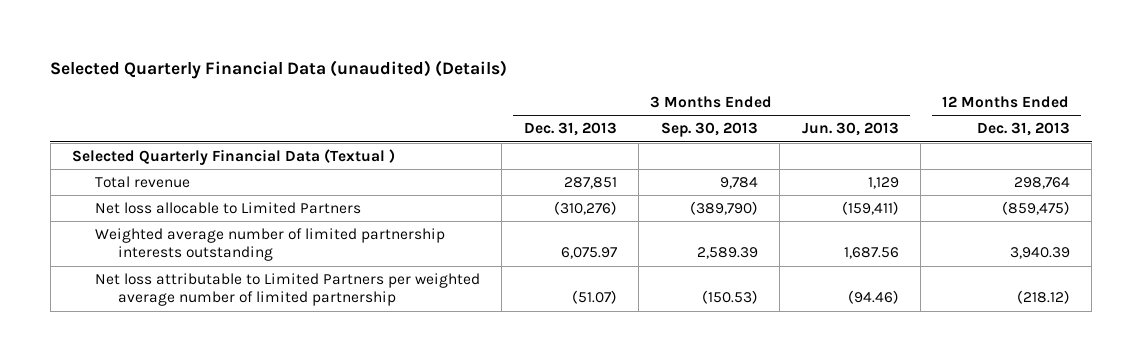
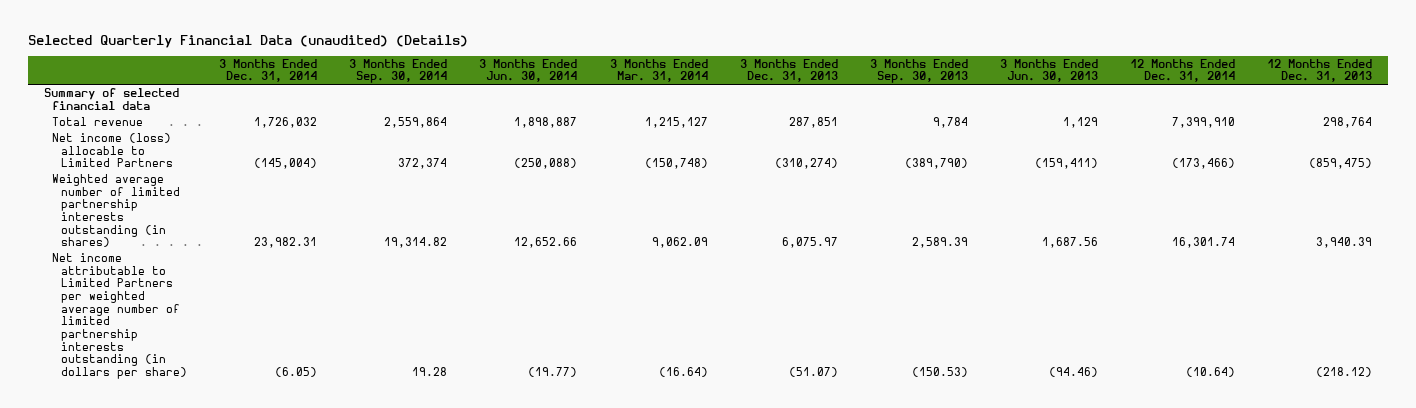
- | 3 Months Ended Dec. 31, 2013 | 3 Months Ended Sep. 30, 2013 | 3 Months Ended Jun. 30, 2013 | 12 Months Ended Dec. 31, 2013
+ | 3 Months Ended Dec. 31, 2014 | 3 Months Ended Sep. 30, 2014 | 3 Months Ended Jun. 30, 2014 | 3 Months Ended Mar. 31, 2014 | 3 Months Ended Dec. 31, 2013 | 3 Months Ended Sep. 30, 2013 | 3 Months Ended Jun. 30, 2013 | 12 Months Ended Dec. 31, 2014 | 12 Months Ended Dec. 31, 2013
- Selected Quarterly Financial Data (Textual )
+ Summary of selected financial data
- Net loss allocable to Limited Partners | (310,276) | (389,790) | (159,411) | (859,475)
- Weighted average number of limited partnership interests outstanding | 6,075.97 | 2,589.39 | 1,687.56 | 3,940.39
- Net loss attributable to Limited Partners per weighted average number of limited partnership | (51.07) | (150.53) | (94.46) | (218.12)
+ Net income (loss) allocable to Limited Partners | (145,004) | 372,374 | (250,088) | (150,748) | (310,274) | (389,790) | (159,411) | (173,466) | (859,475)
+ Weighted average number of limited partnership interests outstanding (in shares) | 23,982.31 | 19,314.82 | 12,652.66 | 9,062.09 | 6,075.97 | 2,589.39 | 1,687.56 | 16,301.74 | 3,940.39
+ Net income attributable to Limited Partners per weighted average number of limited partnership interests outstanding (in dollars per share) | (6.05) | 19.28 | (19.77) | (16.64) | (51.07) | (150.53) | (94.46) | (10.64) | (218.12)

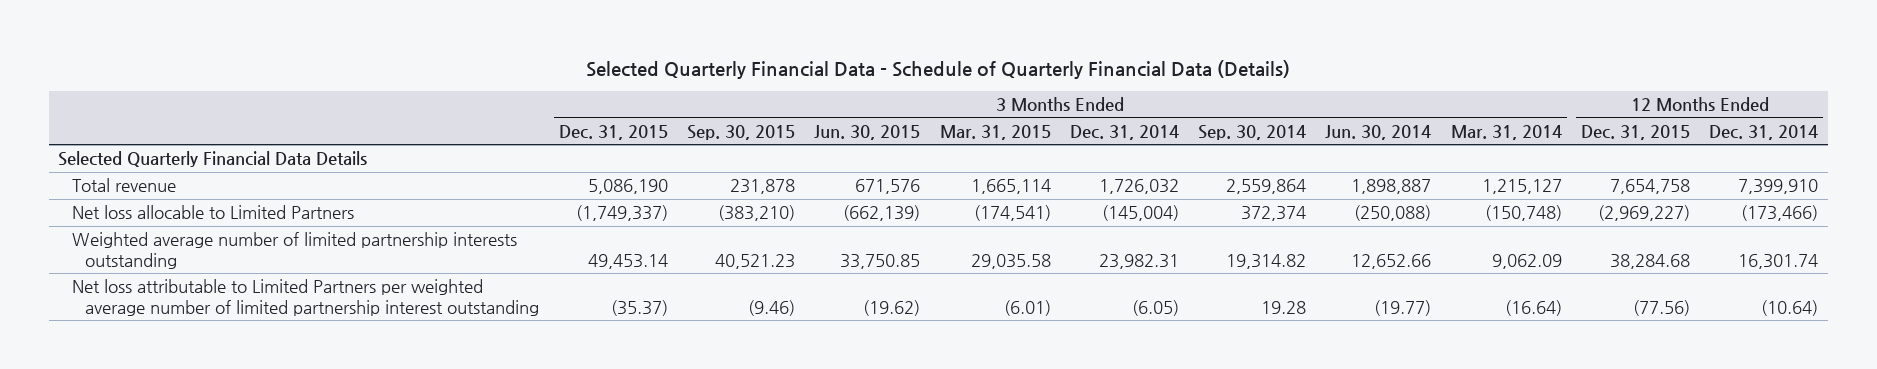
- Selected Quarterly Financial Data (unaudited) (Details)
+ Selected Quarterly Financial Data - Schedule of Quarterly Financial Data (Details)
- | 3 Months Ended Dec. 31, 2014 | 3 Months Ended Sep. 30, 2014 | 3 Months Ended Jun. 30, 2014 | 3 Months Ended Mar. 31, 2014 | 3 Months Ended Dec. 31, 2013 | 3 Months Ended Sep. 30, 2013 | 3 Months Ended Jun. 30, 2013 | 12 Months Ended Dec. 31, 2014 | 12 Months Ended Dec. 31, 2013
+ | 3 Months Ended Dec. 31, 2015 | 3 Months Ended Sep. 30, 2015 | 3 Months Ended Jun. 30, 2015 | 3 Months Ended Mar. 31, 2015 | 3 Months Ended Dec. 31, 2014 | 3 Months Ended Sep. 30, 2014 | 3 Months Ended Jun. 30, 2014 | 3 Months Ended Mar. 31, 2014 | 12 Months Ended Dec. 31, 2015 | 12 Months Ended Dec. 31, 2014
- Summary of selected financial data
+ Selected Quarterly Financial Data Details
- Net income (loss) allocable to Limited Partners | (145,004) | 372,374 | (250,088) | (150,748) | (310,274) | (389,790) | (159,411) | (173,466) | (859,475)
- Weighted average number of limited partnership interests outstanding (in shares) | 23,982.31 | 19,314.82 | 12,652.66 | 9,062.09 | 6,075.97 | 2,589.39 | 1,687.56 | 16,301.74 | 3,940.39
- Net income attributable to Limited Partners per weighted average number of limited partnership interests outstanding (in dollars per share) | (6.05) | 19.28 | (19.77) | (16.64) | (51.07) | (150.53) | (94.46) | (10.64) | (218.12)
+ Net loss allocable to Limited Partners | (1,749,337) | (383,210) | (662,139) | (174,541) | (145,004) | 372,374 | (250,088) | (150,748) | (2,969,227) | (173,466)
+ Weighted average number of limited partnership interests outstanding | 49,453.14 | 40,521.23 | 33,750.85 | 29,035.58 | 23,982.31 | 19,314.82 | 12,652.66 | 9,062.09 | 38,284.68 | 16,301.74
+ Net loss attributable to Limited Partners per weighted average number of limited partnership interest outstanding | (35.37) | (9.46) | (19.62) | (6.01) | (6.05) | 19.28 | (19.77) | (16.64) | (77.56) | (10.64)

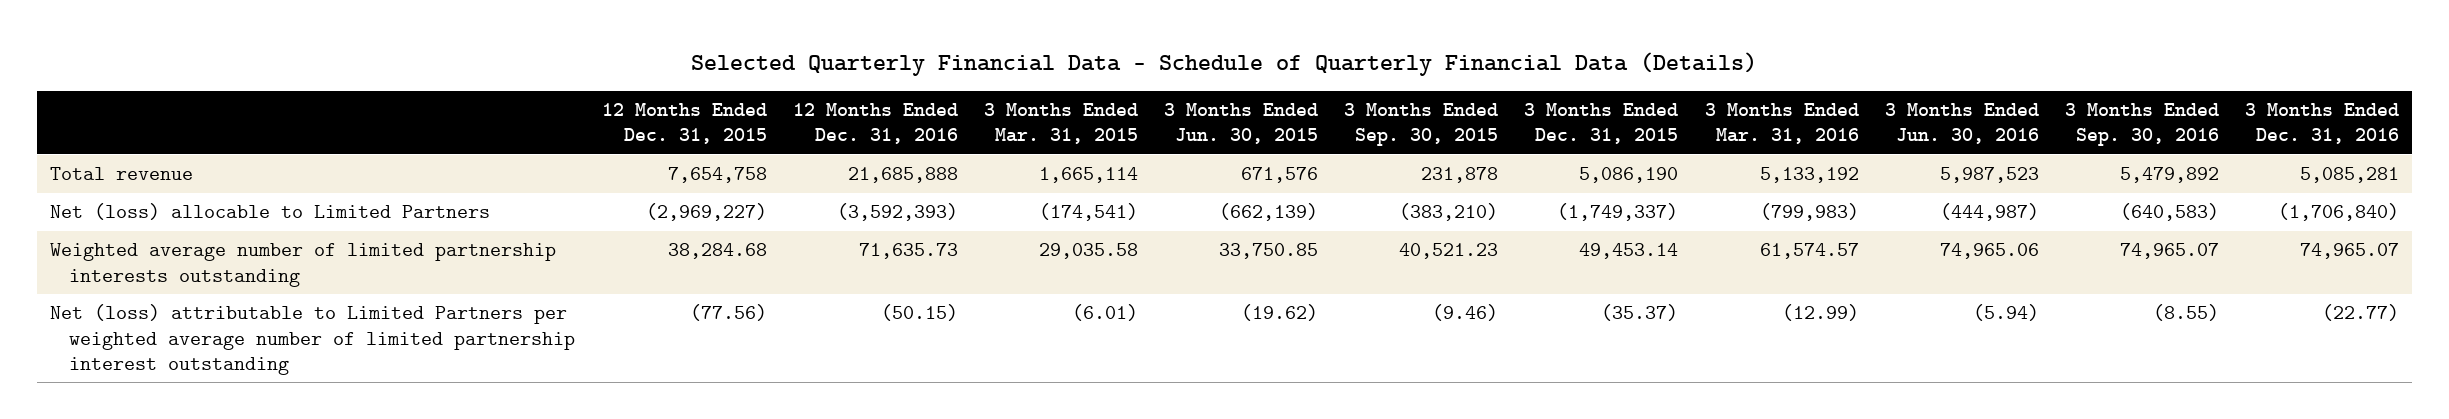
- | 3 Months Ended Dec. 31, 2015 | 3 Months Ended Sep. 30, 2015 | 3 Months Ended Jun. 30, 2015 | 3 Months Ended Mar. 31, 2015 | 3 Months Ended Dec. 31, 2014 | 3 Months Ended Sep. 30, 2014 | 3 Months Ended Jun. 30, 2014 | 3 Months Ended Mar. 31, 2014 | 12 Months Ended Dec. 31, 2015 | 12 Months Ended Dec. 31, 2014
+ | 12 Months Ended Dec. 31, 2015 | 12 Months Ended Dec. 31, 2016 | 3 Months Ended Mar. 31, 2015 | 3 Months Ended Jun. 30, 2015 | 3 Months Ended Sep. 30, 2015 | 3 Months Ended Dec. 31, 2015 | 3 Months Ended Mar. 31, 2016 | 3 Months Ended Jun. 30, 2016 | 3 Months Ended Sep. 30, 2016 | 3 Months Ended Dec. 31, 2016
- Selected Quarterly Financial Data Details
- Net loss allocable to Limited Partners | (1,749,337) | (383,210) | (662,139) | (174,541) | (145,004) | 372,374 | (250,088) | (150,748) | (2,969,227) | (173,466)
+ Net (loss) allocable to Limited Partners | (2,969,227) | (3,592,393) | (174,541) | (662,139) | (383,210) | (1,749,337) | (799,983) | (444,987) | (640,583) | (1,706,840)
- Net loss attributable to Limited Partners per weighted average number of limited partnership interest outstanding | (35.37) | (9.46) | (19.62) | (6.01) | (6.05) | 19.28 | (19.77) | (16.64) | (77.56) | (10.64)
+ Net (loss) attributable to Limited Partners per weighted average number of limited partnership interest outstanding | (77.56) | (50.15) | (6.01) | (19.62) | (9.46) | (35.37) | (12.99) | (5.94) | (8.55) | (22.77)

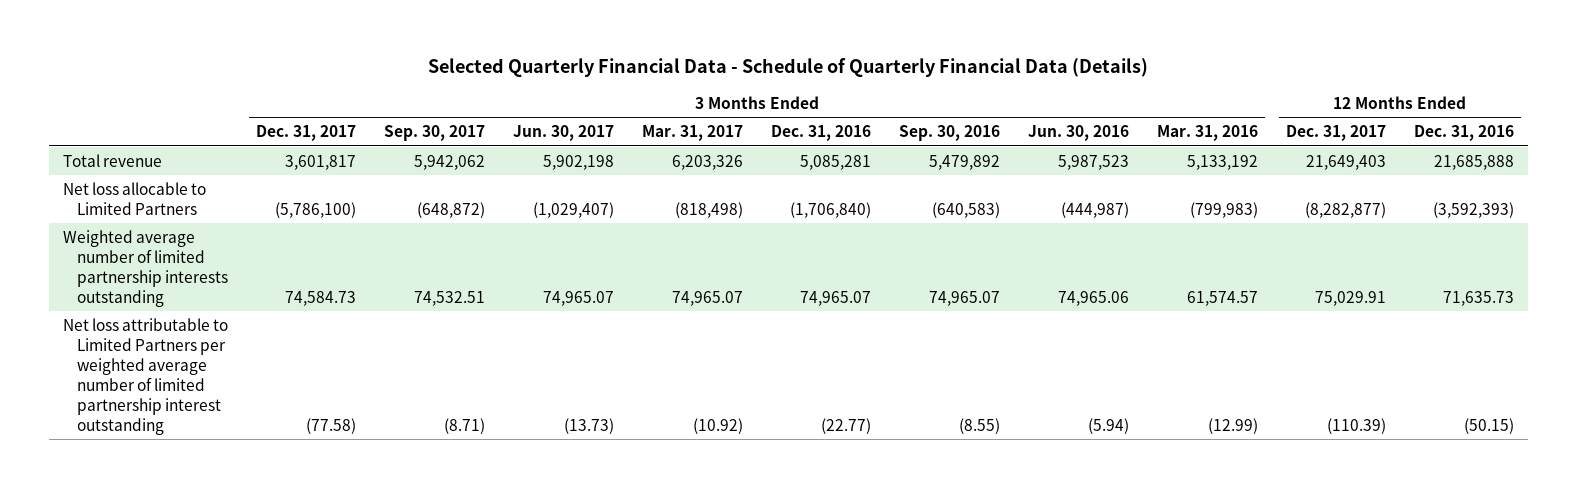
- | 12 Months Ended Dec. 31, 2015 | 12 Months Ended Dec. 31, 2016 | 3 Months Ended Mar. 31, 2015 | 3 Months Ended Jun. 30, 2015 | 3 Months Ended Sep. 30, 2015 | 3 Months Ended Dec. 31, 2015 | 3 Months Ended Mar. 31, 2016 | 3 Months Ended Jun. 30, 2016 | 3 Months Ended Sep. 30, 2016 | 3 Months Ended Dec. 31, 2016
+ | 3 Months Ended Dec. 31, 2017 | 3 Months Ended Sep. 30, 2017 | 3 Months Ended Jun. 30, 2017 | 3 Months Ended Mar. 31, 2017 | 3 Months Ended Dec. 31, 2016 | 3 Months Ended Sep. 30, 2016 | 3 Months Ended Jun. 30, 2016 | 3 Months Ended Mar. 31, 2016 | 12 Months Ended Dec. 31, 2017 | 12 Months Ended Dec. 31, 2016
- Net (loss) allocable to Limited Partners | (2,969,227) | (3,592,393) | (174,541) | (662,139) | (383,210) | (1,749,337) | (799,983) | (444,987) | (640,583) | (1,706,840)
+ Net loss allocable to Limited Partners | (5,786,100) | (648,872) | (1,029,407) | (818,498) | (1,706,840) | (640,583) | (444,987) | (799,983) | (8,282,877) | (3,592,393)
- Net (loss) attributable to Limited Partners per weighted average number of limited partnership interest outstanding | (77.56) | (50.15) | (6.01) | (19.62) | (9.46) | (35.37) | (12.99) | (5.94) | (8.55) | (22.77)
+ Net loss attributable to Limited Partners per weighted average number of limited partnership interest outstanding | (77.58) | (8.71) | (13.73) | (10.92) | (22.77) | (8.55) | (5.94) | (12.99) | (110.39) | (50.15)

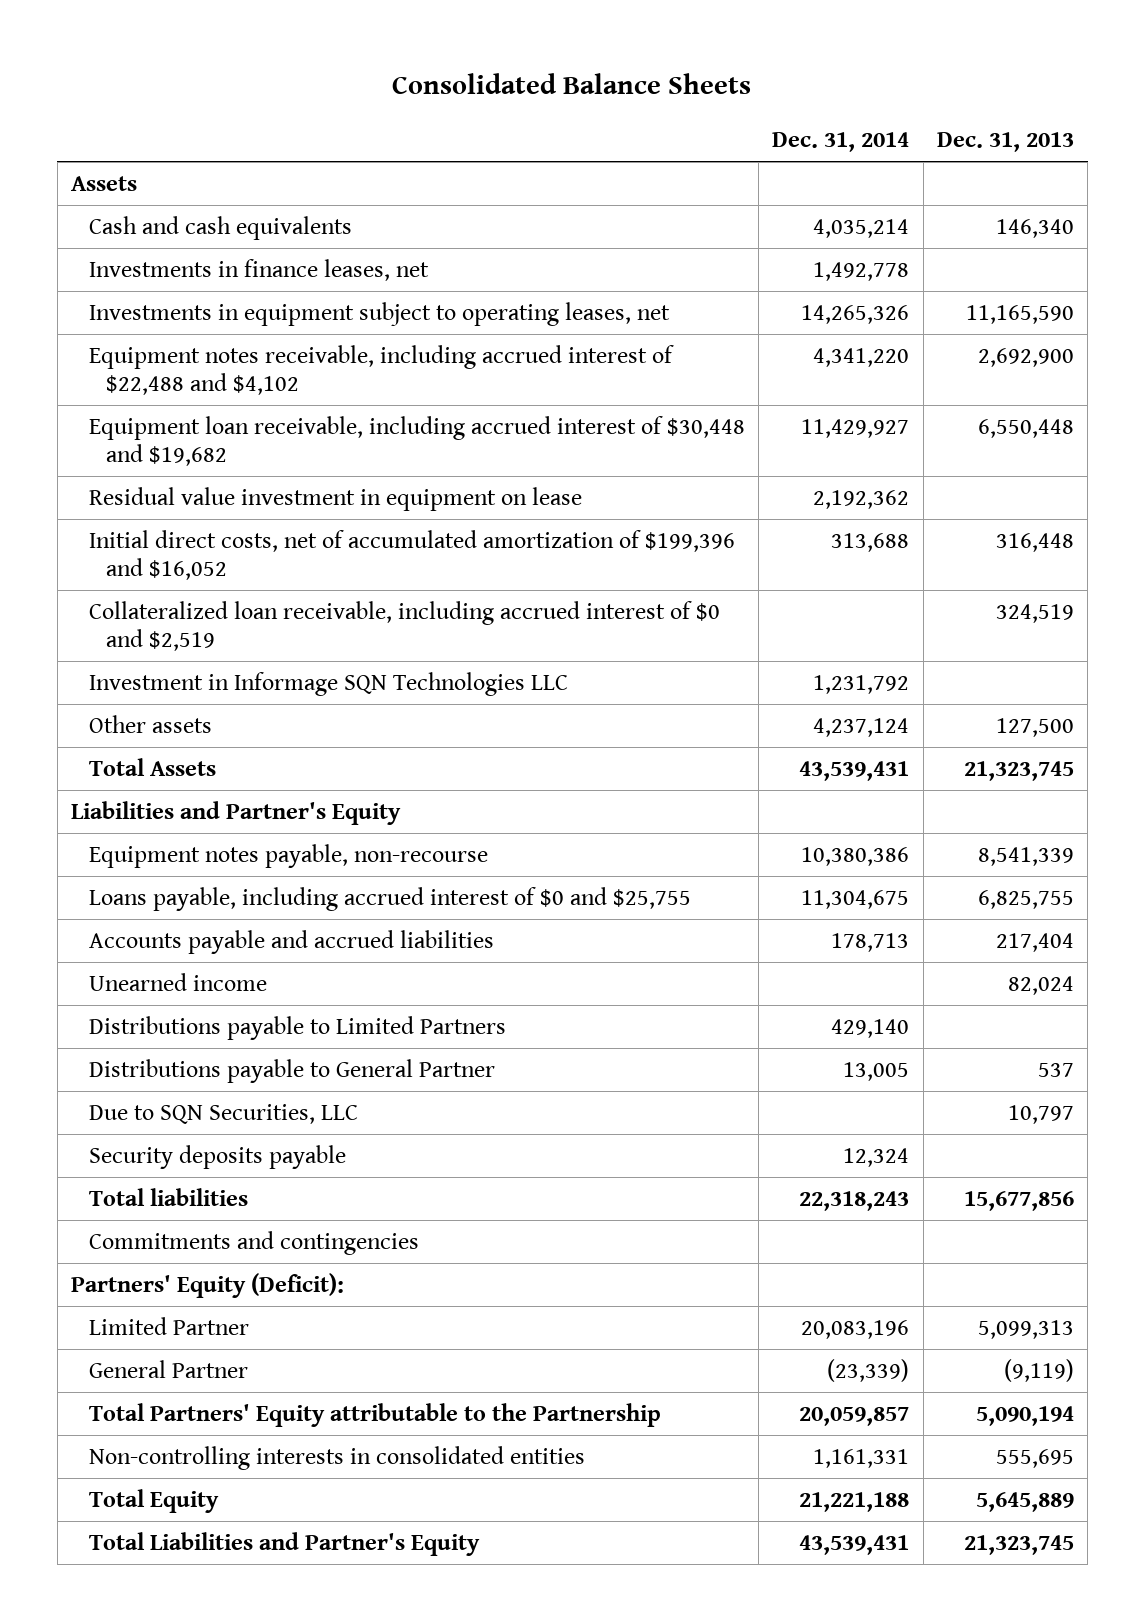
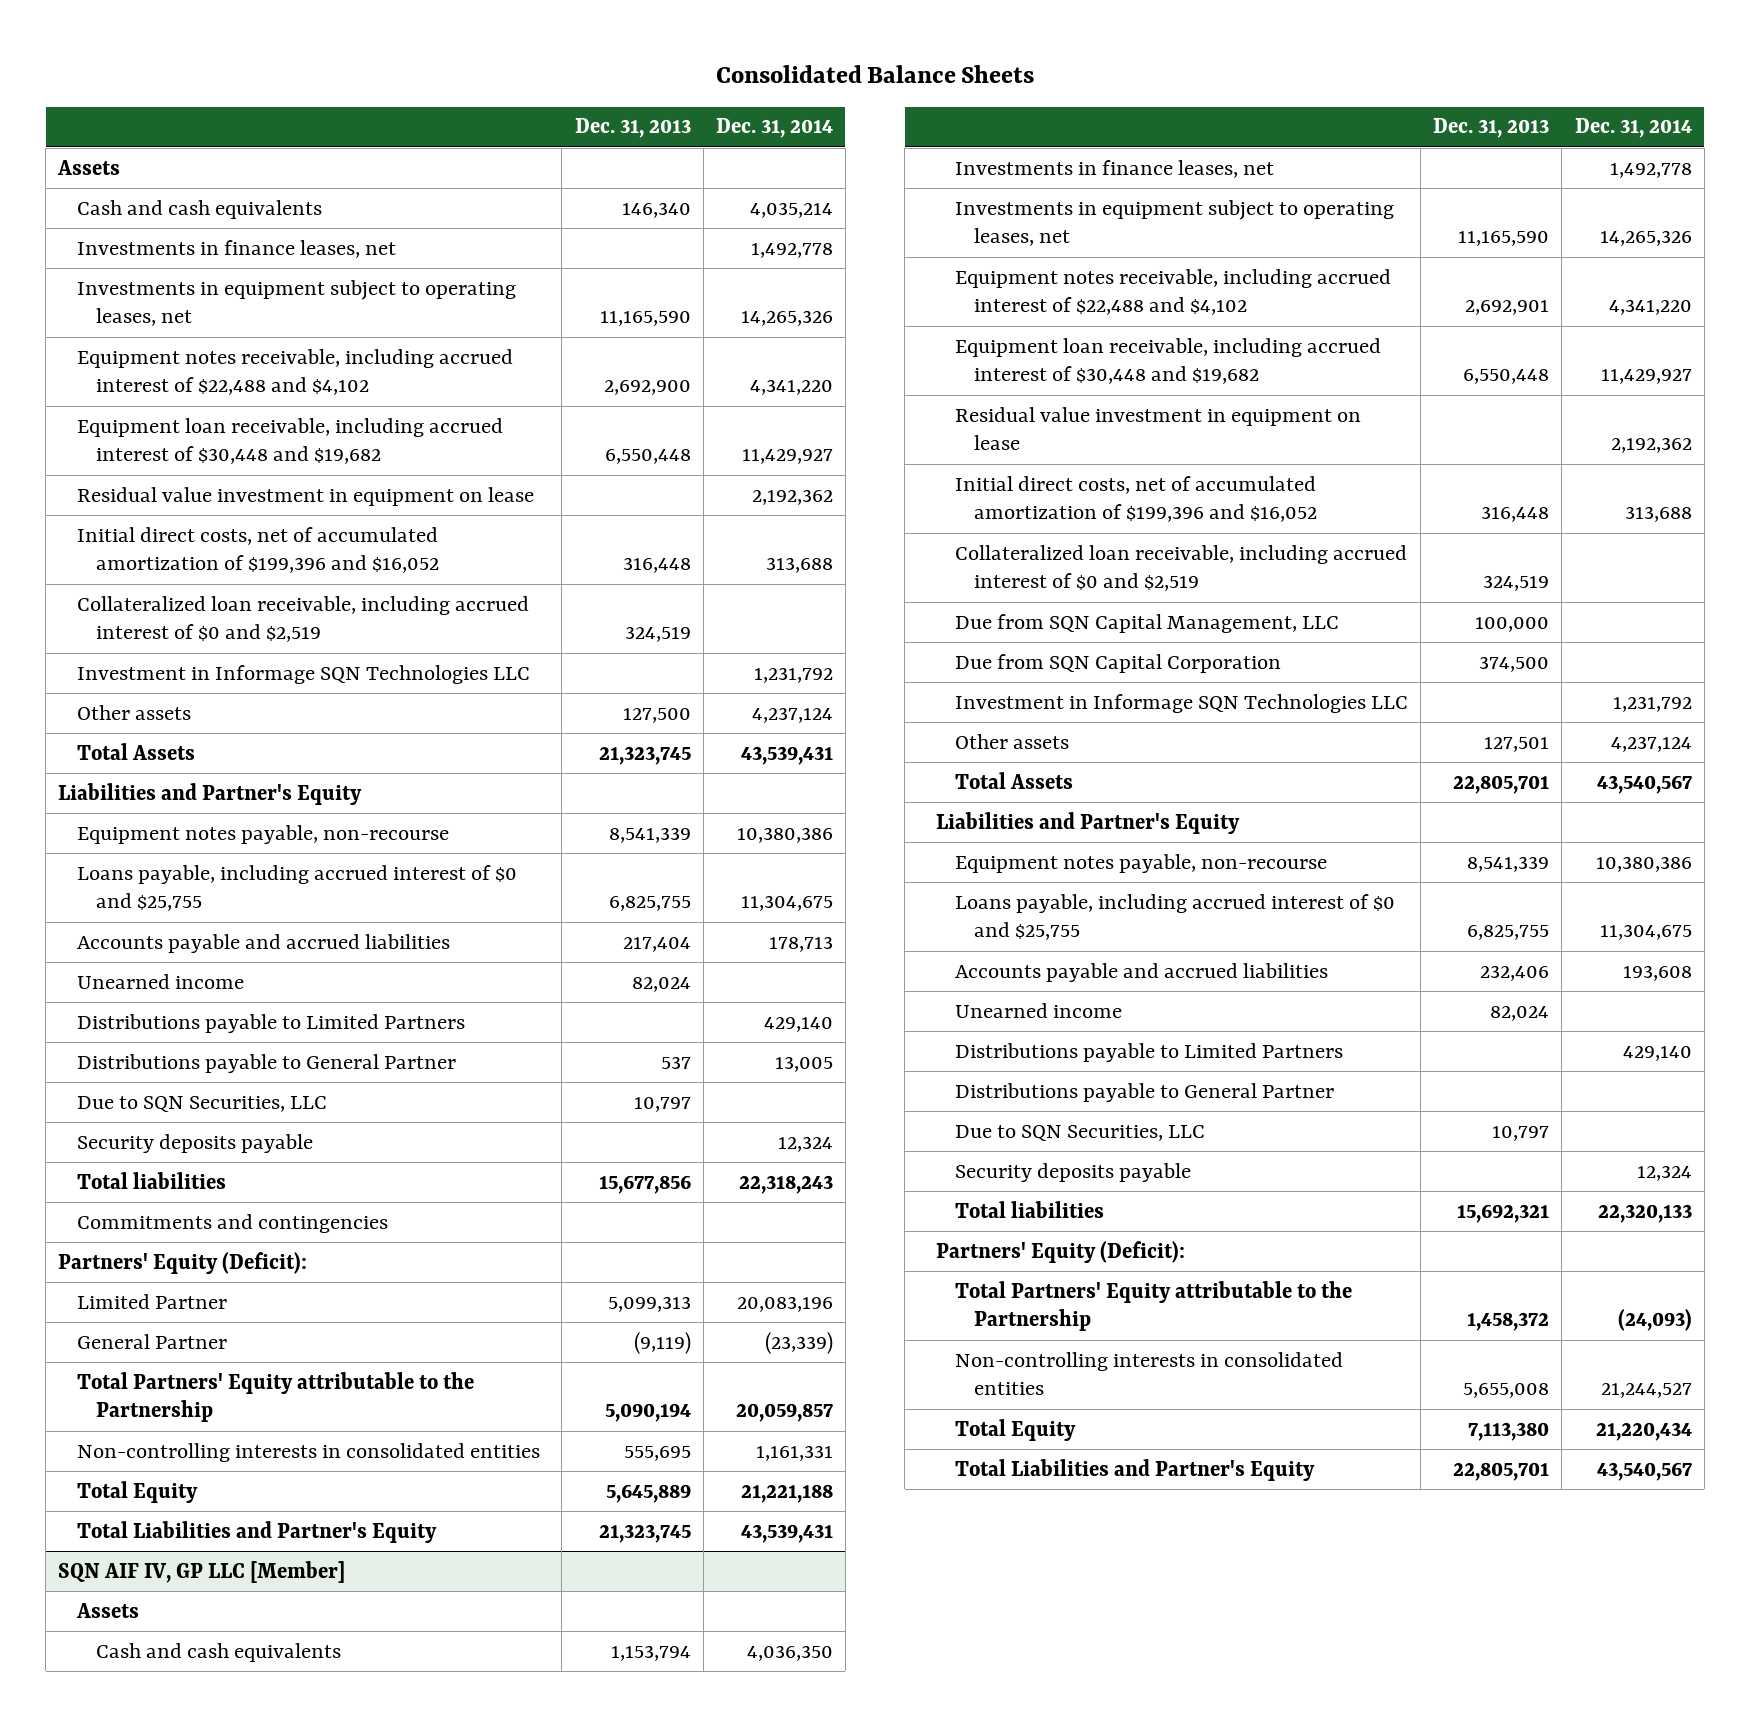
- | Dec. 31, 2014 | Dec. 31, 2013
+ | Dec. 31, 2013 | Dec. 31, 2014
+ SQN AIF IV, GP LLC [Member]
+ Assets
+ Cash and cash equivalents | 1,153,794 | 4,036,350
+ Investments in finance leases, net | | 1,492,778
+ Investments in equipment subject to operating leases, net | 11,165,590 | 14,265,326
+ Equipment notes receivable, including accrued interest of $22,488 and $4,102 | 2,692,901 | 4,341,220
+ Equipment loan receivable, including accrued interest of $30,448 and $19,682 | 6,550,448 | 11,429,927
+ Residual value investment in equipment on lease | | 2,192,362
+ Initial direct costs, net of accumulated amortization of $199,396 and $16,052 | 316,448 | 313,688
+ Collateralized loan receivable, including accrued interest of $0 and $2,519 | 324,519 |
+ Due from SQN Capital Management, LLC | 100,000 |
+ Due from SQN Capital Corporation | 374,500 |
+ Investment in Informage SQN Technologies LLC | | 1,231,792
+ Other assets | 127,501 | 4,237,124
+ Total Assets | 22,805,701 | 43,540,567
+ Liabilities and Partner's Equity
+ Equipment notes payable, non-recourse | 8,541,339 | 10,380,386
+ Loans payable, including accrued interest of $0 and $25,755 | 6,825,755 | 11,304,675
+ Accounts payable and accrued liabilities | 232,406 | 193,608
+ Unearned income | 82,024 |
+ Distributions payable to Limited Partners | | 429,140
+ Distributions payable to General Partner
+ Due to SQN Securities, LLC | 10,797 |
+ Security deposits payable | | 12,324
+ Total liabilities | 15,692,321 | 22,320,133
+ Partners' Equity (Deficit):
+ Total Partners' Equity attributable to the Partnership | 1,458,372 | (24,093)
+ Non-controlling interests in consolidated entities | 5,655,008 | 21,244,527
+ Total Equity | 7,113,380 | 21,220,434
+ Total Liabilities and Partner's Equity | 22,805,701 | 43,540,567

